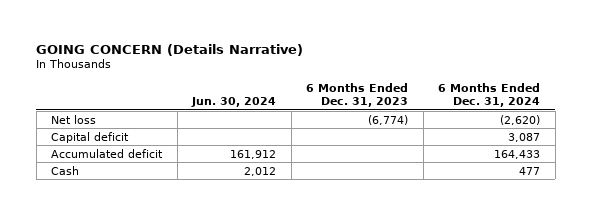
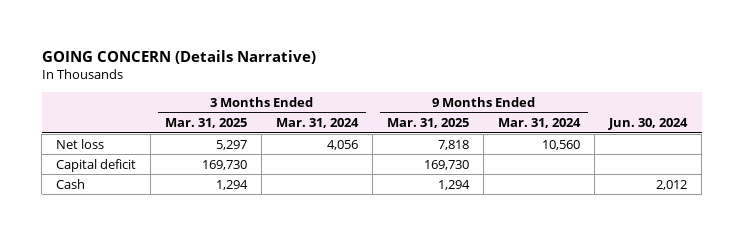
- | Jun. 30, 2024 | 6 Months Ended Dec. 31, 2023 | 6 Months Ended Dec. 31, 2024
+ | 3 Months Ended Mar. 31, 2025 | 3 Months Ended Mar. 31, 2024 | 9 Months Ended Mar. 31, 2025 | 9 Months Ended Mar. 31, 2024 | Jun. 30, 2024
- Accumulated deficit | 161,912 | | 164,433

